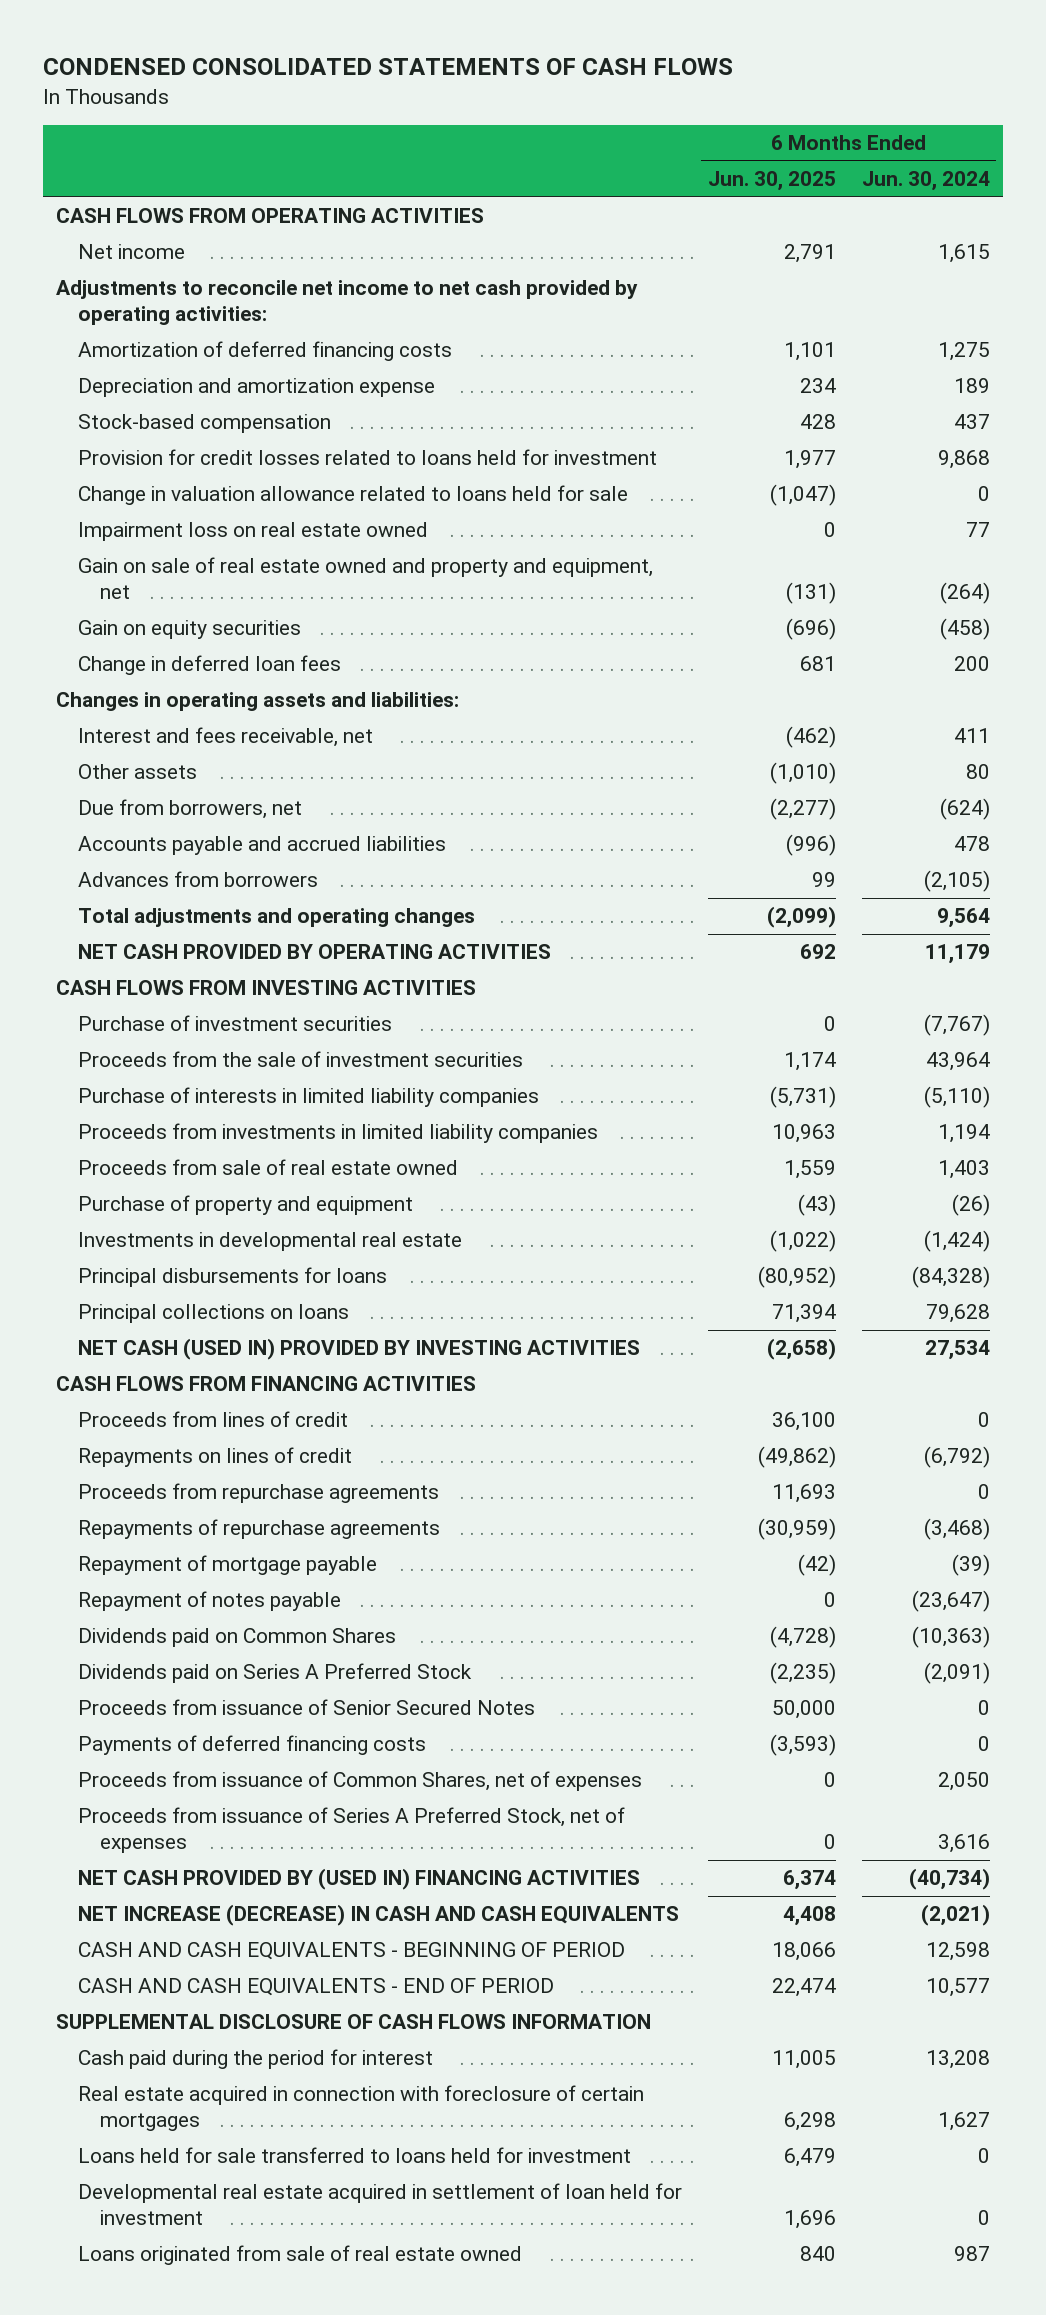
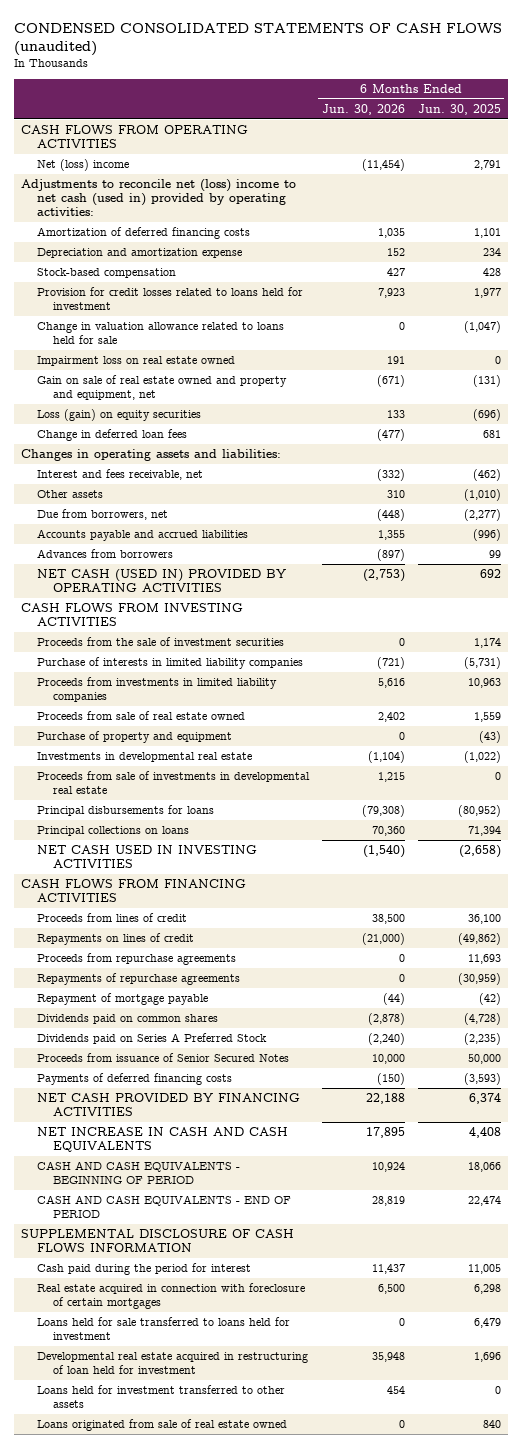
- CONDENSED CONSOLIDATED STATEMENTS OF CASH FLOWS
+ CONDENSED CONSOLIDATED STATEMENTS OF CASH FLOWS (unaudited)
- | 6 Months Ended Jun. 30, 2025 | 6 Months Ended Jun. 30, 2024
+ | 6 Months Ended Jun. 30, 2026 | 6 Months Ended Jun. 30, 2025
- Net income | 2,791 | 1,615
- Adjustments to reconcile net income to net cash provided by operating activities:
+ Net (loss) income | (11,454) | 2,791
+ Adjustments to reconcile net (loss) income to net cash (used in) provided by operating activities:
- Gain on equity securities | (696) | (458)
+ Loss (gain) on equity securities | 133 | (696)
- Total adjustments and operating changes | (2,099) | 9,564
- NET CASH PROVIDED BY OPERATING ACTIVITIES | 692 | 11,179
+ NET CASH (USED IN) PROVIDED BY OPERATING ACTIVITIES | (2,753) | 692
- Purchase of investment securities | 0 | (7,767)
+ Proceeds from sale of investments in developmental real estate | 1,215 | 0
- NET CASH (USED IN) PROVIDED BY INVESTING ACTIVITIES | (2,658) | 27,534
+ NET CASH USED IN INVESTING ACTIVITIES | (1,540) | (2,658)
- Repayment of notes payable | 0 | (23,647)
- Dividends paid on Common Shares | (4,728) | (10,363)
+ Dividends paid on common shares | (2,878) | (4,728)
- Proceeds from issuance of Common Shares, net of expenses | 0 | 2,050
- Proceeds from issuance of Series A Preferred Stock, net of expenses | 0 | 3,616
- NET CASH PROVIDED BY (USED IN) FINANCING ACTIVITIES | 6,374 | (40,734)
- NET INCREASE (DECREASE) IN CASH AND CASH EQUIVALENTS | 4,408 | (2,021)
+ NET CASH PROVIDED BY FINANCING ACTIVITIES | 22,188 | 6,374
+ NET INCREASE IN CASH AND CASH EQUIVALENTS | 17,895 | 4,408
- Developmental real estate acquired in settlement of loan held for investment | 1,696 | 0
+ Developmental real estate acquired in restructuring of loan held for investment | 35,948 | 1,696
+ Loans held for investment transferred to other assets | 454 | 0

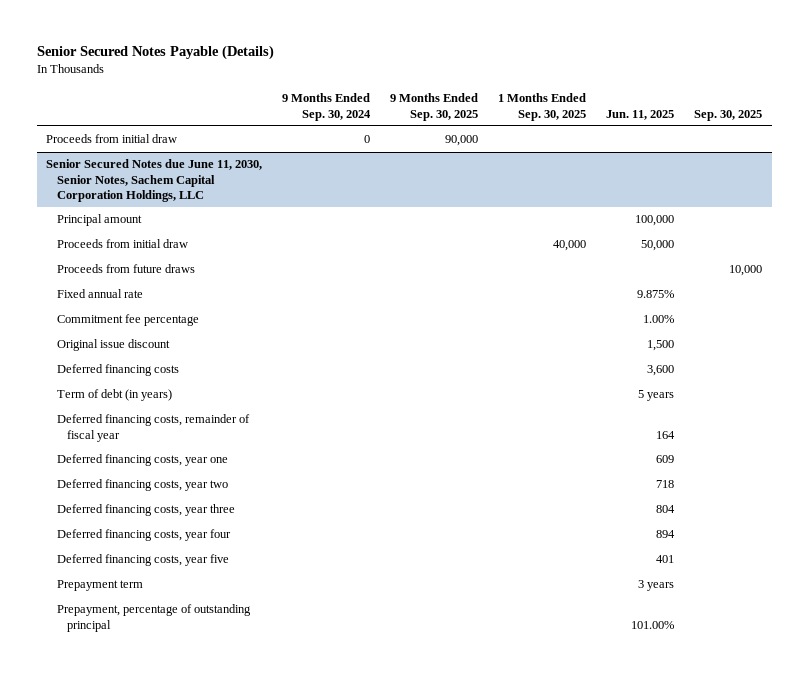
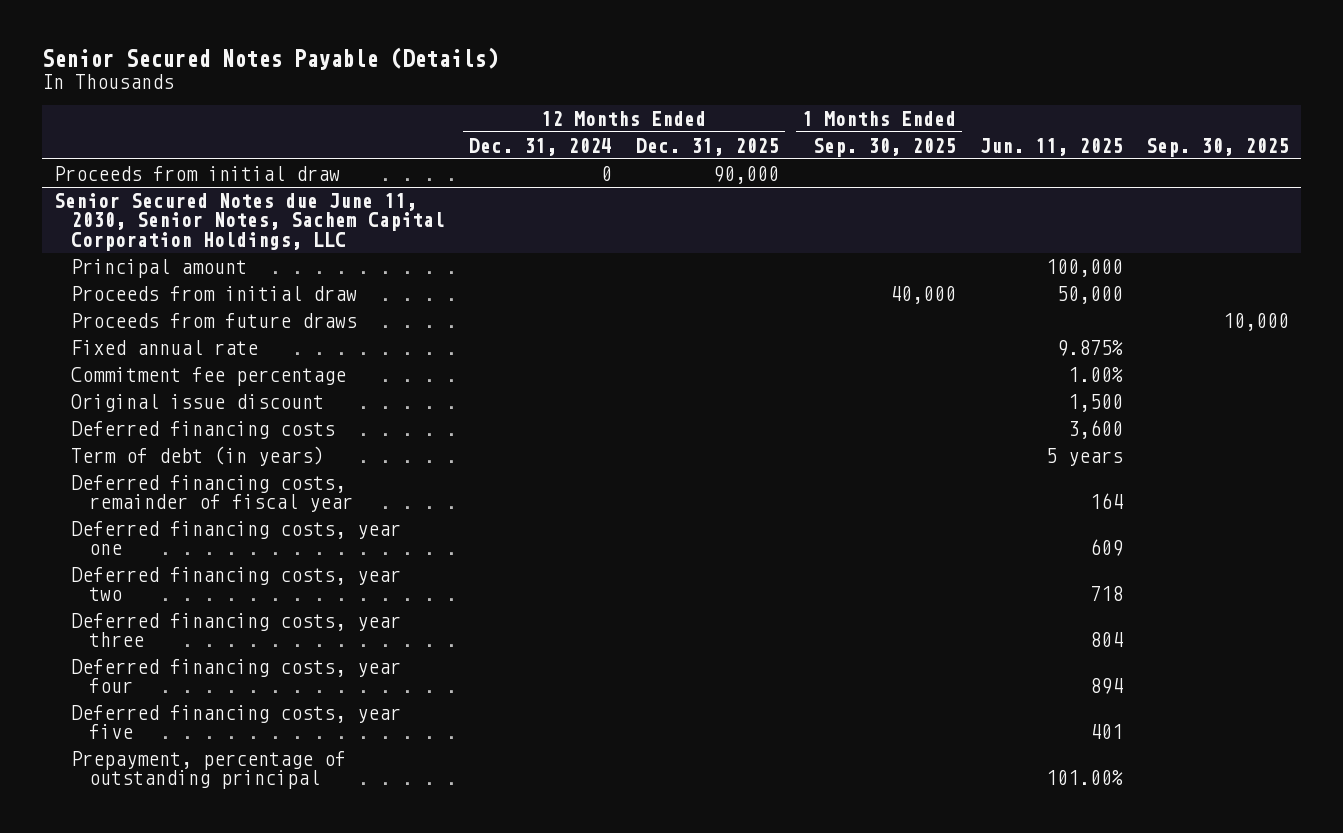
- | 9 Months Ended Sep. 30, 2024 | 9 Months Ended Sep. 30, 2025 | 1 Months Ended Sep. 30, 2025 | Jun. 11, 2025 | Sep. 30, 2025
+ | 12 Months Ended Dec. 31, 2024 | 12 Months Ended Dec. 31, 2025 | 1 Months Ended Sep. 30, 2025 | Jun. 11, 2025 | Sep. 30, 2025
@ Senior Secured Notes due June 11, 2030, Senior Notes, Sachem Capital Corporation Holdings, LLC
- Prepayment term | | | | 3 years |

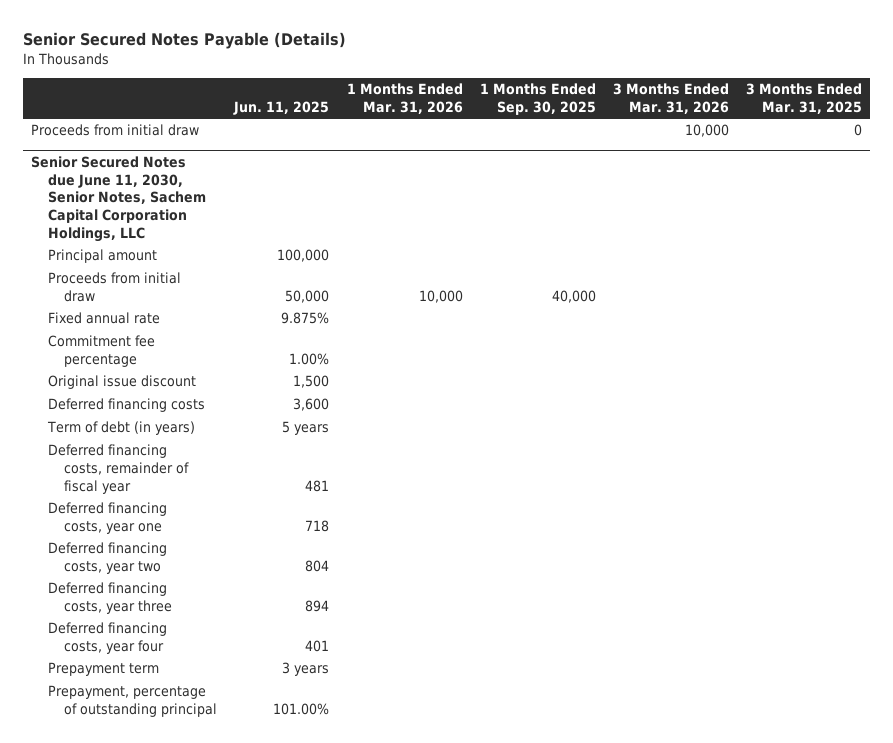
- | 12 Months Ended Dec. 31, 2024 | 12 Months Ended Dec. 31, 2025 | 1 Months Ended Sep. 30, 2025 | Jun. 11, 2025 | Sep. 30, 2025
+ | Jun. 11, 2025 | 1 Months Ended Mar. 31, 2026 | 1 Months Ended Sep. 30, 2025 | 3 Months Ended Mar. 31, 2026 | 3 Months Ended Mar. 31, 2025
@ Senior Secured Notes due June 11, 2030, Senior Notes, Sachem Capital Corporation Holdings, LLC
- Proceeds from future draws | | | | | 10,000
- Deferred financing costs, remainder of fiscal year | | | | 164 |
- Deferred financing costs, year one | | | | 609 |
- Deferred financing costs, year two | | | | 718 |
- Deferred financing costs, year three | | | | 804 |
- Deferred financing costs, year four | | | | 894 |
- Deferred financing costs, year five | | | | 401 |
+ Deferred financing costs, remainder of fiscal year | 481 | | | |
+ Deferred financing costs, year one | 718 | | | |
+ Deferred financing costs, year two | 804 | | | |
+ Deferred financing costs, year three | 894 | | | |
+ Deferred financing costs, year four | 401 | | | |
+ Prepayment term | 3 years | | | |

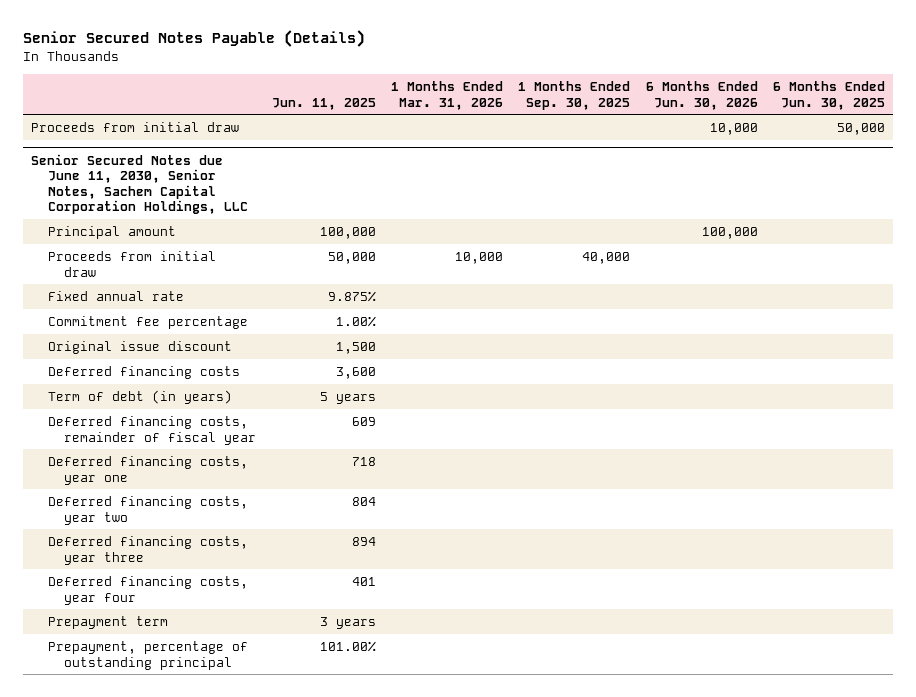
- | Jun. 11, 2025 | 1 Months Ended Mar. 31, 2026 | 1 Months Ended Sep. 30, 2025 | 3 Months Ended Mar. 31, 2026 | 3 Months Ended Mar. 31, 2025
+ | Jun. 11, 2025 | 1 Months Ended Mar. 31, 2026 | 1 Months Ended Sep. 30, 2025 | 6 Months Ended Jun. 30, 2026 | 6 Months Ended Jun. 30, 2025
@ Senior Secured Notes due June 11, 2030, Senior Notes, Sachem Capital Corporation Holdings, LLC
- Deferred financing costs, remainder of fiscal year | 481 | | | |
+ Deferred financing costs, remainder of fiscal year | 609 | | | |

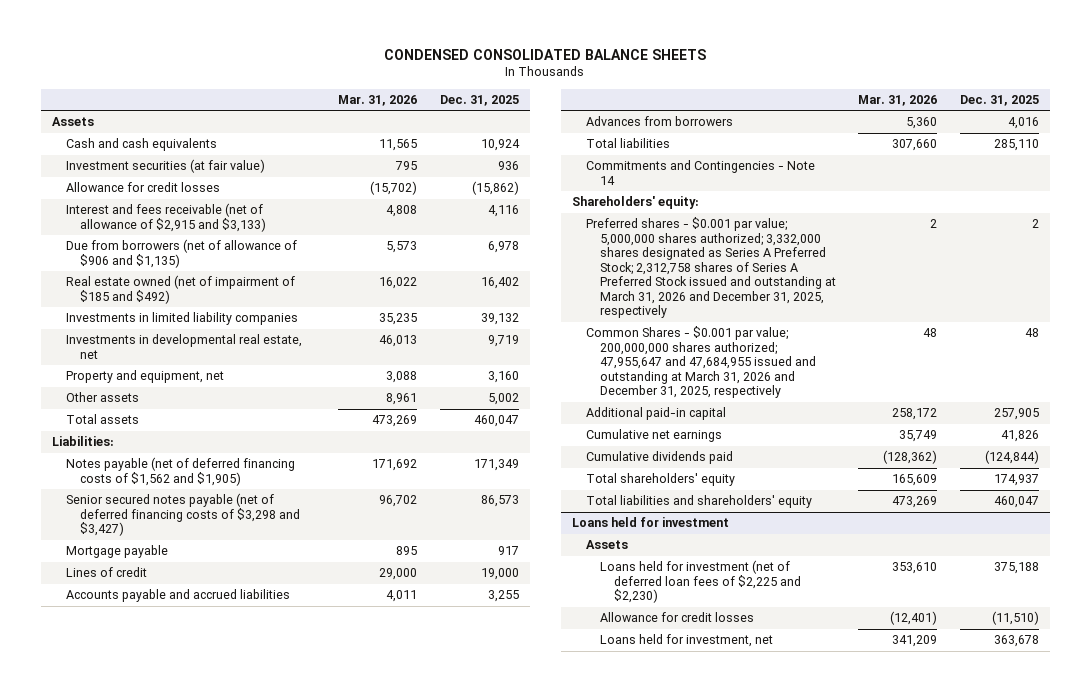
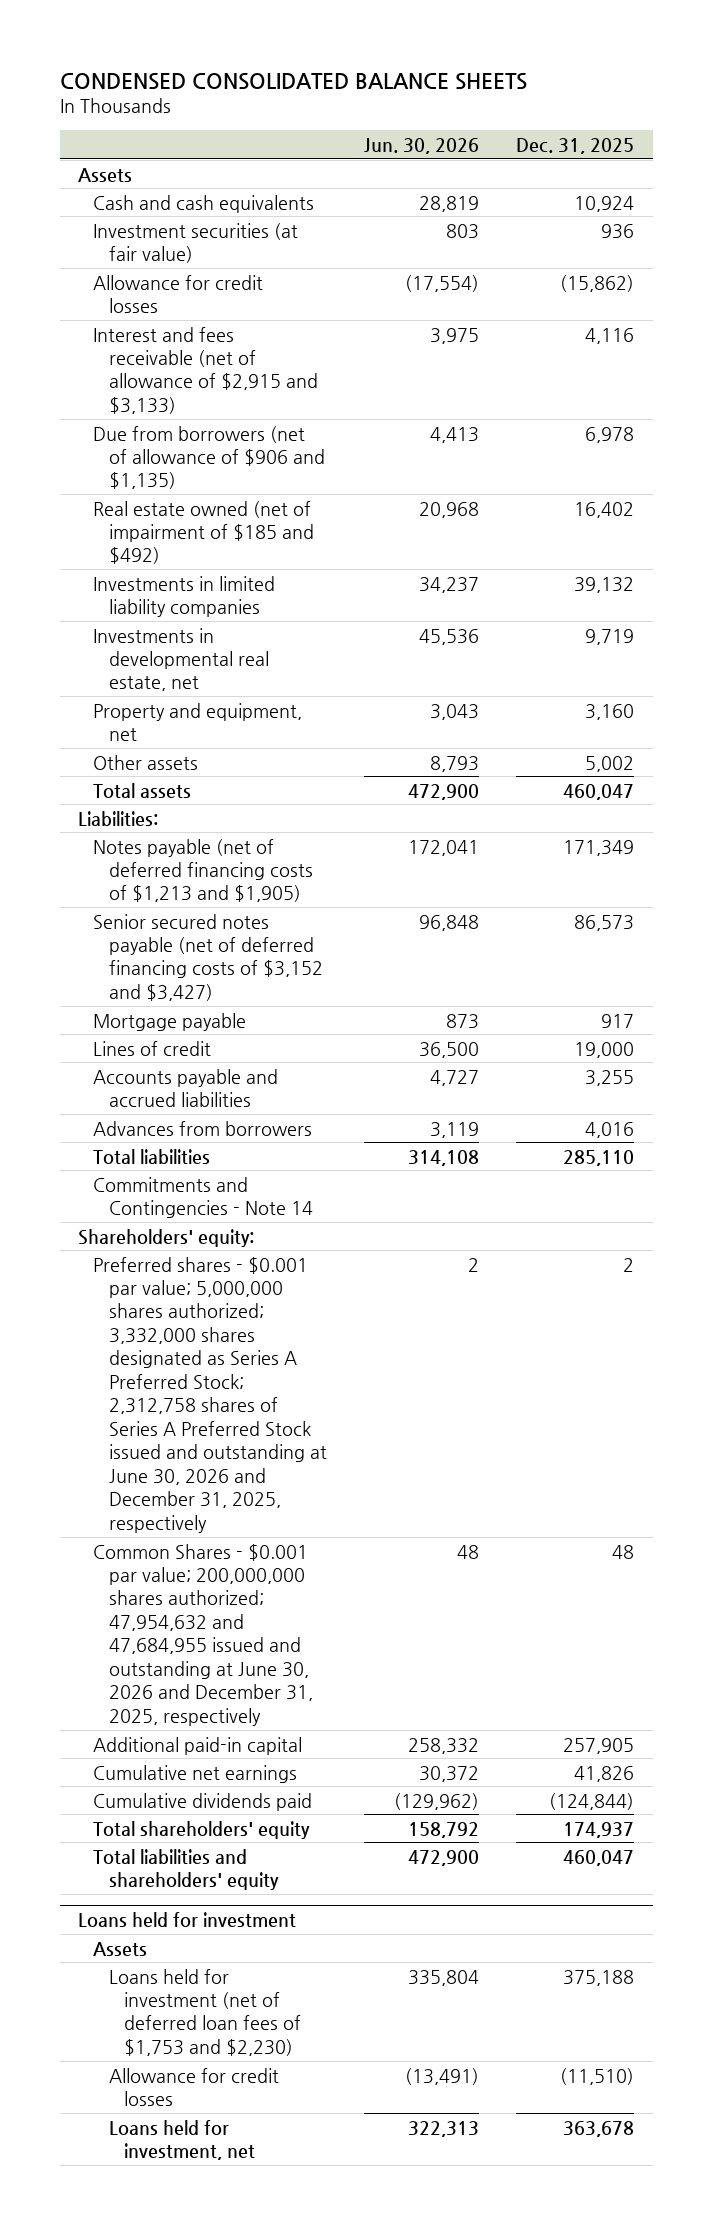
- | Mar. 31, 2026 | Dec. 31, 2025
+ | Jun. 30, 2026 | Dec. 31, 2025
- Notes payable (net of deferred financing costs of $1,562 and $1,905) | 171,692 | 171,349
- Senior secured notes payable (net of deferred financing costs of $3,298 and $3,427) | 96,702 | 86,573
+ Notes payable (net of deferred financing costs of $1,213 and $1,905) | 172,041 | 171,349
+ Senior secured notes payable (net of deferred financing costs of $3,152 and $3,427) | 96,848 | 86,573
- Preferred shares - $0.001 par value; 5,000,000 shares authorized; 3,332,000 shares designated as Series A Preferred Stock; 2,312,758 shares of Series A Preferred Stock issued and outstanding at March 31, 2026 and December 31, 2025, respectively | 2 | 2
- Common Shares - $0.001 par value; 200,000,000 shares authorized; 47,955,647 and 47,684,955 issued and outstanding at March 31, 2026 and December 31, 2025, respectively | 48 | 48
+ Preferred shares - $0.001 par value; 5,000,000 shares authorized; 3,332,000 shares designated as Series A Preferred Stock; 2,312,758 shares of Series A Preferred Stock issued and outstanding at June 30, 2026 and December 31, 2025, respectively | 2 | 2
+ Common Shares - $0.001 par value; 200,000,000 shares authorized; 47,954,632 and 47,684,955 issued and outstanding at June 30, 2026 and December 31, 2025, respectively | 48 | 48
@ Loans held for investment
- Loans held for investment (net of deferred loan fees of $2,225 and $2,230) | 353,610 | 375,188
+ Loans held for investment (net of deferred loan fees of $1,753 and $2,230) | 335,804 | 375,188

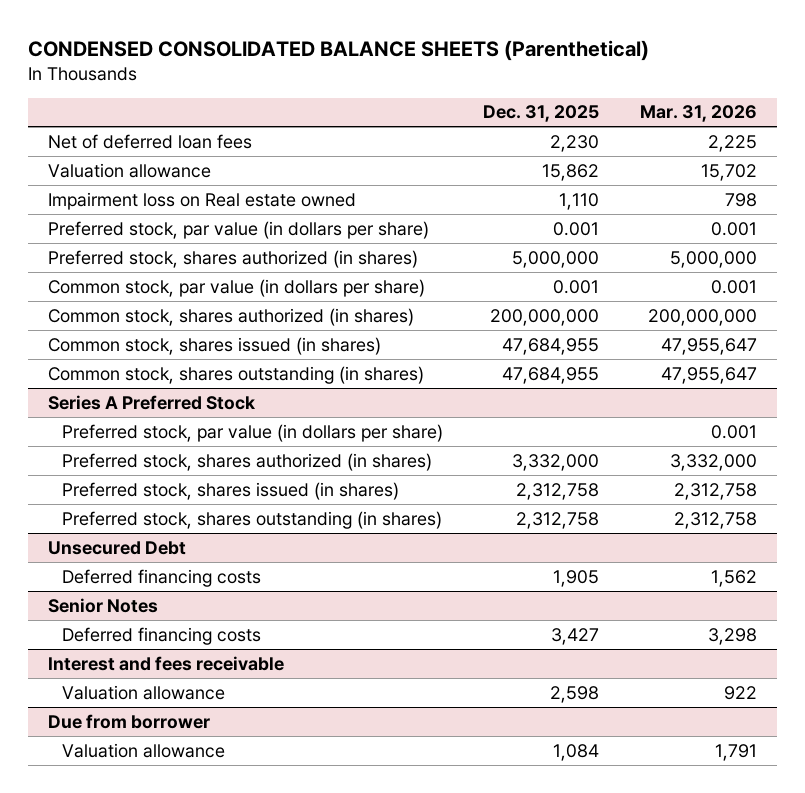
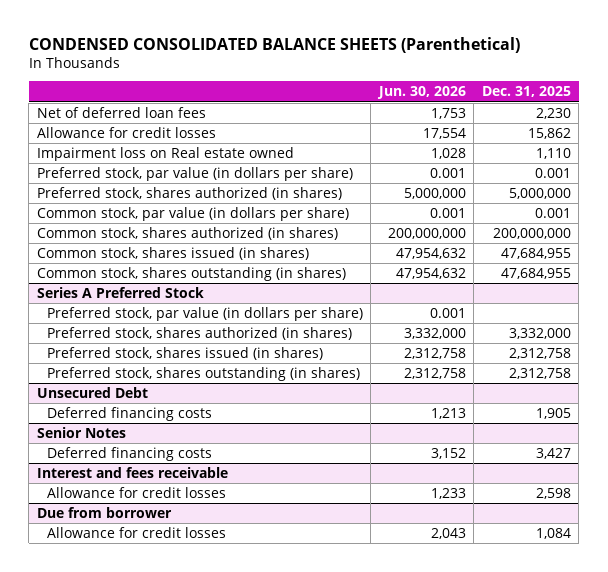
- | Dec. 31, 2025 | Mar. 31, 2026
+ | Jun. 30, 2026 | Dec. 31, 2025
- Valuation allowance | 15,862 | 15,702
+ Allowance for credit losses | 17,554 | 15,862
@ Interest and fees receivable
- Valuation allowance | 2,598 | 922
+ Allowance for credit losses | 1,233 | 2,598
@ Due from borrower
- Valuation allowance | 1,084 | 1,791
+ Allowance for credit losses | 2,043 | 1,084

